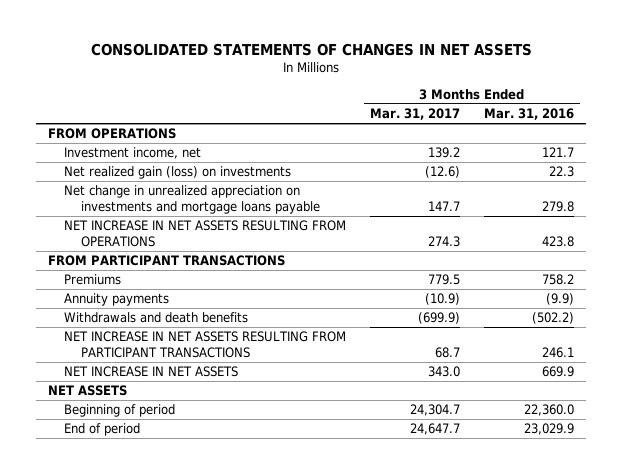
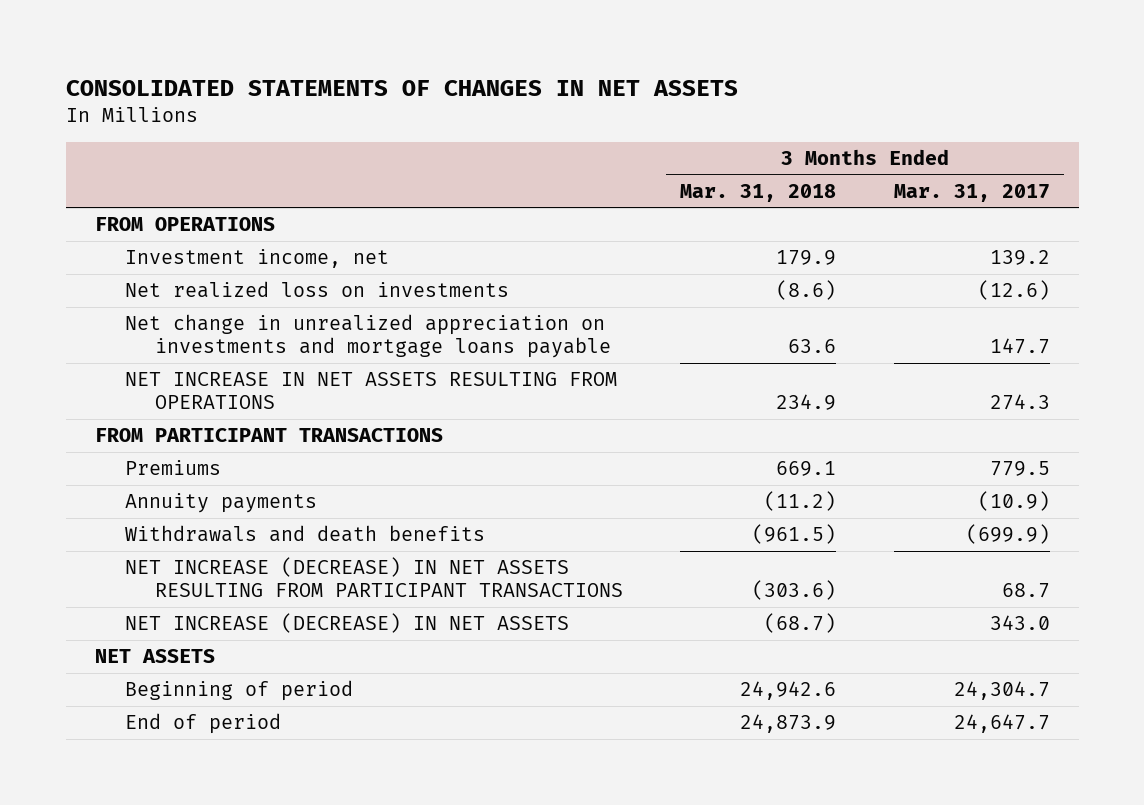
- | 3 Months Ended Mar. 31, 2017 | 3 Months Ended Mar. 31, 2016
+ | 3 Months Ended Mar. 31, 2018 | 3 Months Ended Mar. 31, 2017
- Net realized gain (loss) on investments | (12.6) | 22.3
+ Net realized loss on investments | (8.6) | (12.6)
- NET INCREASE IN NET ASSETS RESULTING FROM PARTICIPANT TRANSACTIONS | 68.7 | 246.1
- NET INCREASE IN NET ASSETS | 343.0 | 669.9
+ NET INCREASE (DECREASE) IN NET ASSETS RESULTING FROM PARTICIPANT TRANSACTIONS | (303.6) | 68.7
+ NET INCREASE (DECREASE) IN NET ASSETS | (68.7) | 343.0

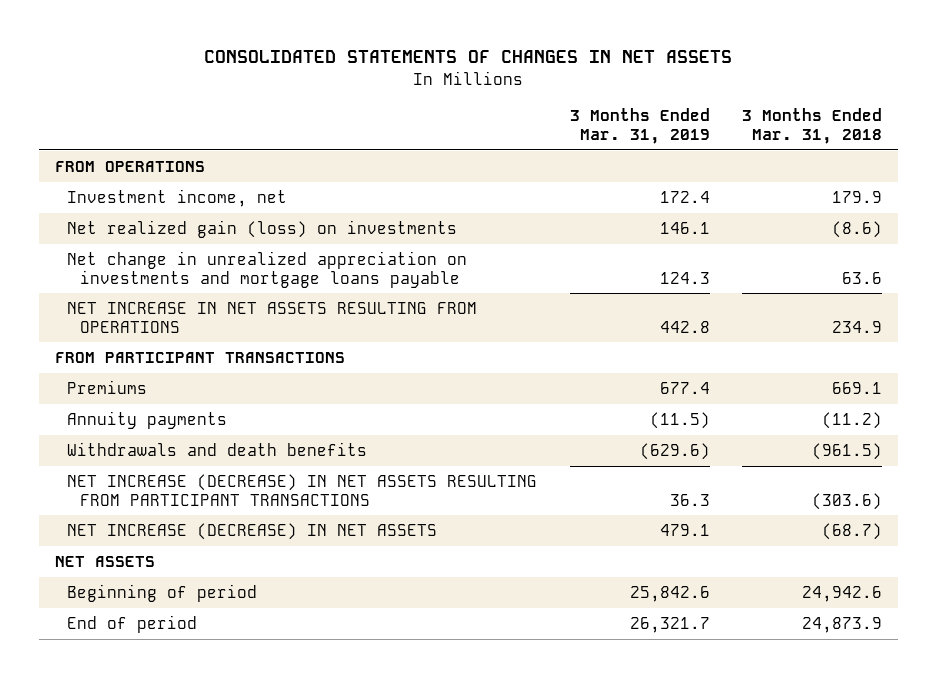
- | 3 Months Ended Mar. 31, 2018 | 3 Months Ended Mar. 31, 2017
+ | 3 Months Ended Mar. 31, 2019 | 3 Months Ended Mar. 31, 2018
- Net realized loss on investments | (8.6) | (12.6)
+ Net realized gain (loss) on investments | 146.1 | (8.6)

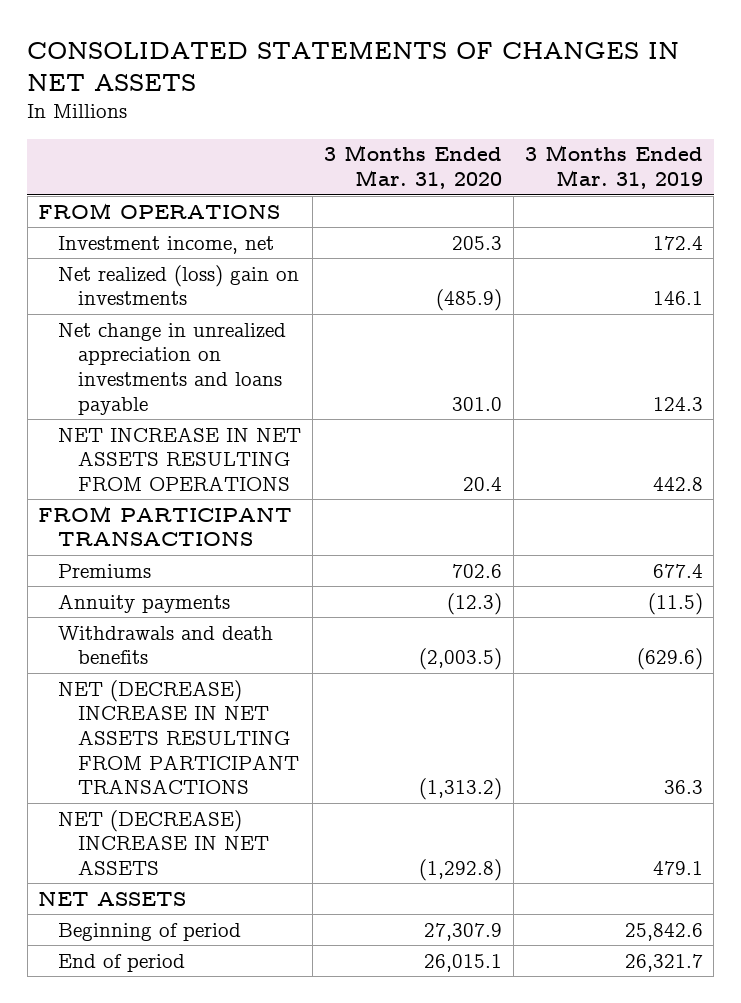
- | 3 Months Ended Mar. 31, 2019 | 3 Months Ended Mar. 31, 2018
+ | 3 Months Ended Mar. 31, 2020 | 3 Months Ended Mar. 31, 2019
- Net realized gain (loss) on investments | 146.1 | (8.6)
- Net change in unrealized appreciation on investments and mortgage loans payable | 124.3 | 63.6
+ Net realized (loss) gain on investments | (485.9) | 146.1
+ Net change in unrealized appreciation on investments and loans payable | 301.0 | 124.3
- NET INCREASE (DECREASE) IN NET ASSETS RESULTING FROM PARTICIPANT TRANSACTIONS | 36.3 | (303.6)
- NET INCREASE (DECREASE) IN NET ASSETS | 479.1 | (68.7)
+ NET (DECREASE) INCREASE IN NET ASSETS RESULTING FROM PARTICIPANT TRANSACTIONS | (1,313.2) | 36.3
+ NET (DECREASE) INCREASE IN NET ASSETS | (1,292.8) | 479.1

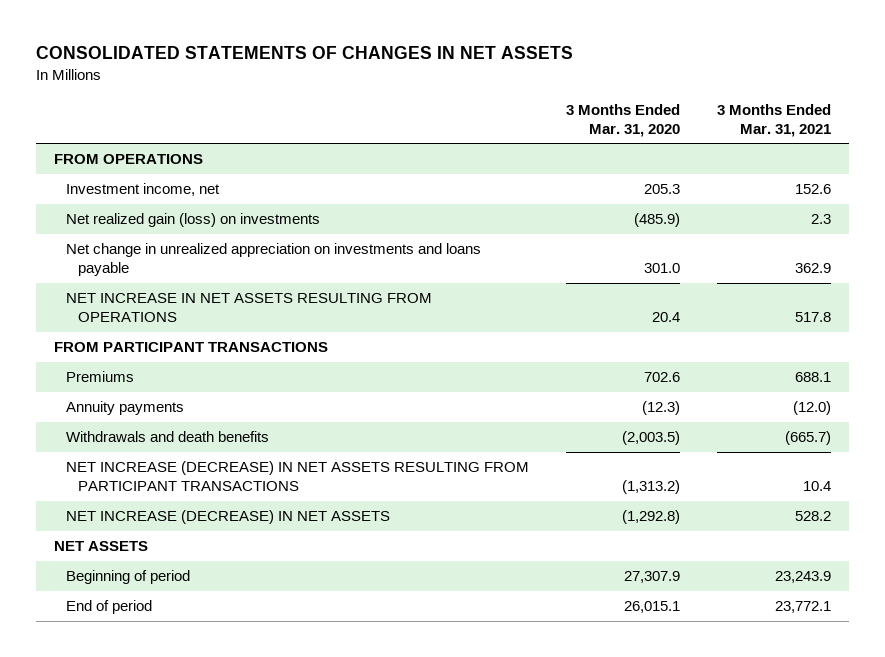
- | 3 Months Ended Mar. 31, 2020 | 3 Months Ended Mar. 31, 2019
+ | 3 Months Ended Mar. 31, 2020 | 3 Months Ended Mar. 31, 2021
- Net realized (loss) gain on investments | (485.9) | 146.1
+ Net realized gain (loss) on investments | (485.9) | 2.3
- NET (DECREASE) INCREASE IN NET ASSETS RESULTING FROM PARTICIPANT TRANSACTIONS | (1,313.2) | 36.3
- NET (DECREASE) INCREASE IN NET ASSETS | (1,292.8) | 479.1
+ NET INCREASE (DECREASE) IN NET ASSETS RESULTING FROM PARTICIPANT TRANSACTIONS | (1,313.2) | 10.4
+ NET INCREASE (DECREASE) IN NET ASSETS | (1,292.8) | 528.2

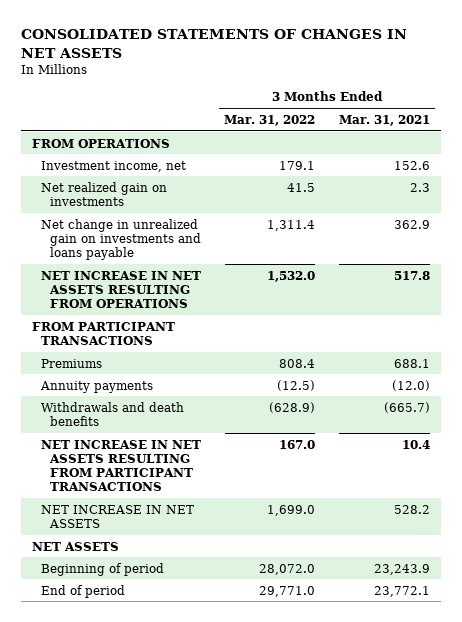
- | 3 Months Ended Mar. 31, 2020 | 3 Months Ended Mar. 31, 2021
+ | 3 Months Ended Mar. 31, 2022 | 3 Months Ended Mar. 31, 2021
- Net realized gain (loss) on investments | (485.9) | 2.3
- Net change in unrealized appreciation on investments and loans payable | 301.0 | 362.9
+ Net realized gain on investments | 41.5 | 2.3
+ Net change in unrealized gain on investments and loans payable | 1,311.4 | 362.9
- NET INCREASE (DECREASE) IN NET ASSETS RESULTING FROM PARTICIPANT TRANSACTIONS | (1,313.2) | 10.4
- NET INCREASE (DECREASE) IN NET ASSETS | (1,292.8) | 528.2
+ NET INCREASE IN NET ASSETS RESULTING FROM PARTICIPANT TRANSACTIONS | 167.0 | 10.4
+ NET INCREASE IN NET ASSETS | 1,699.0 | 528.2

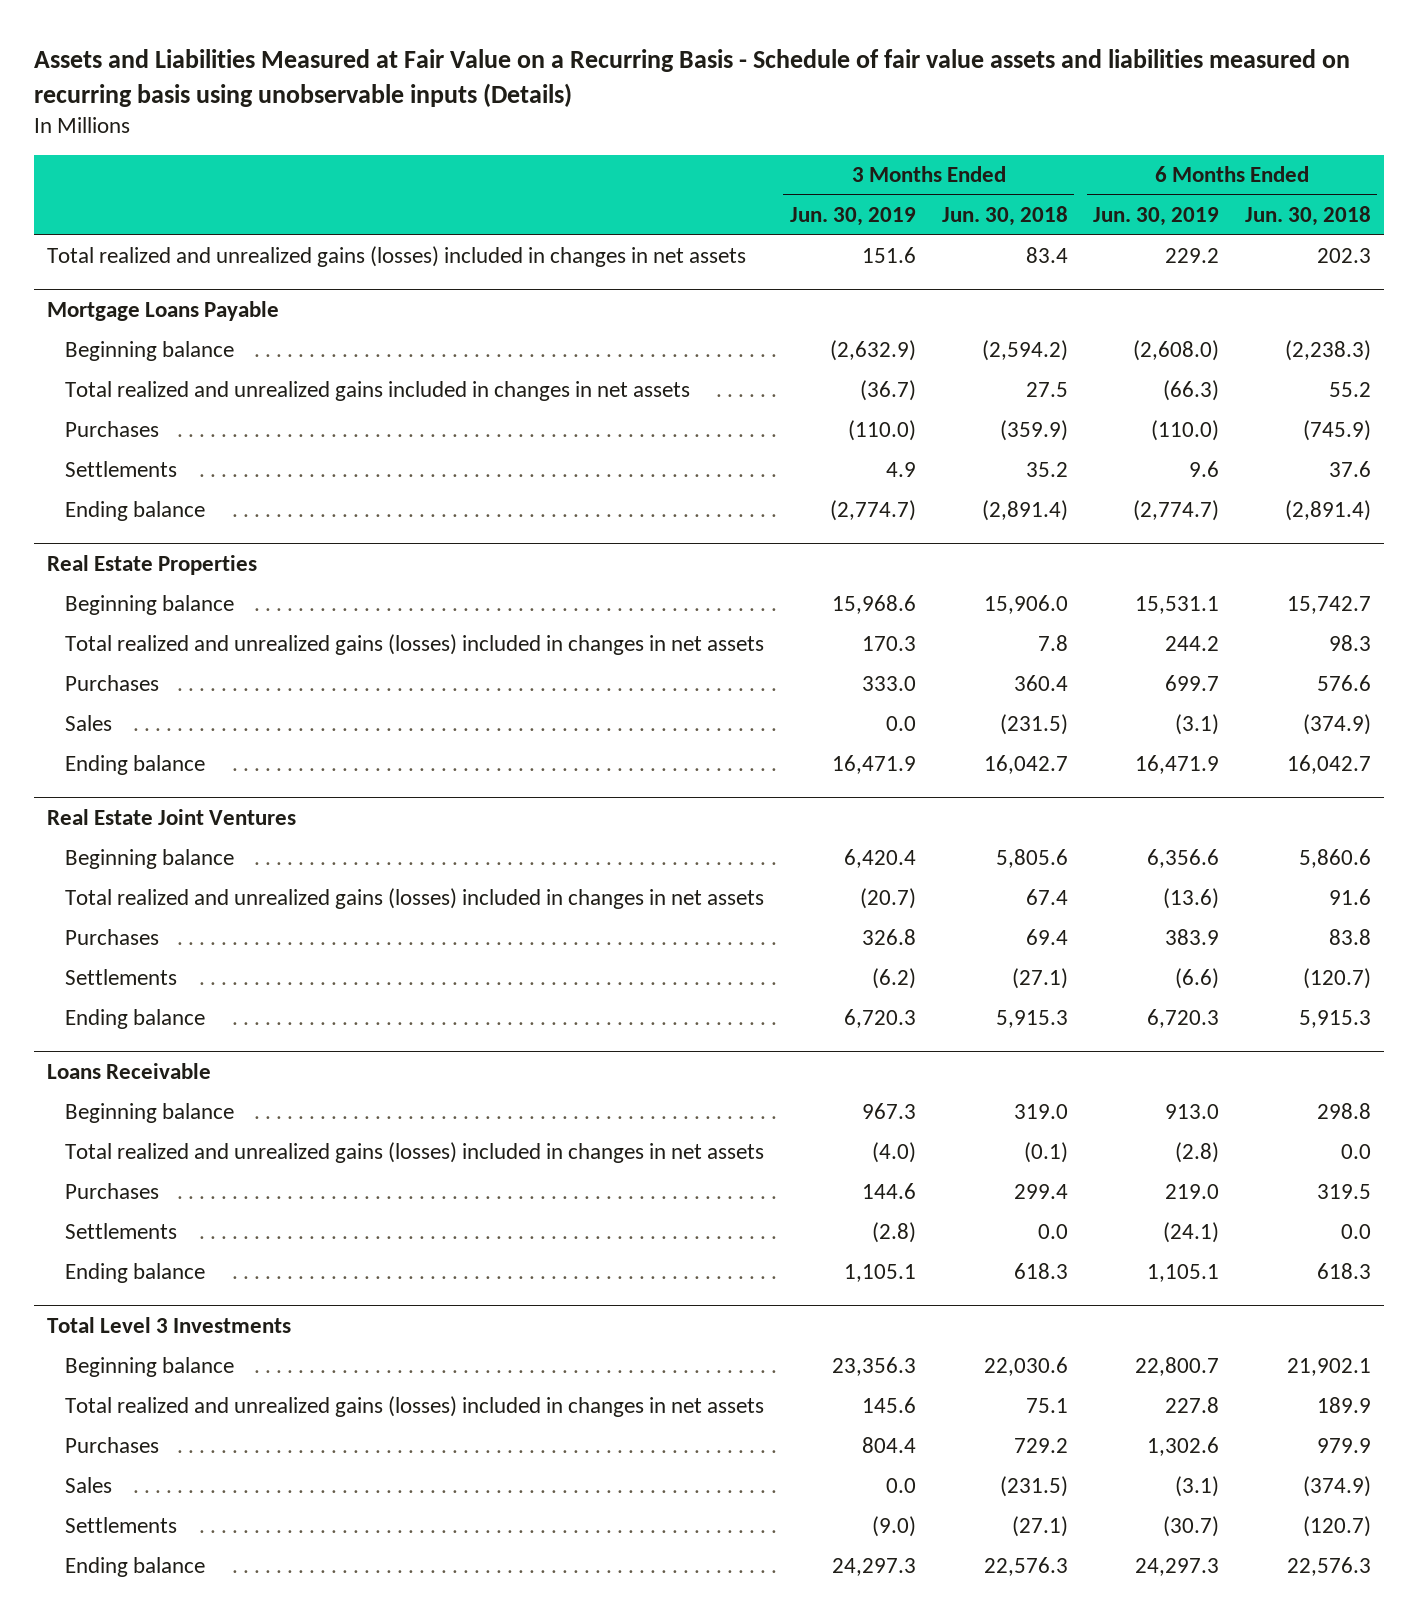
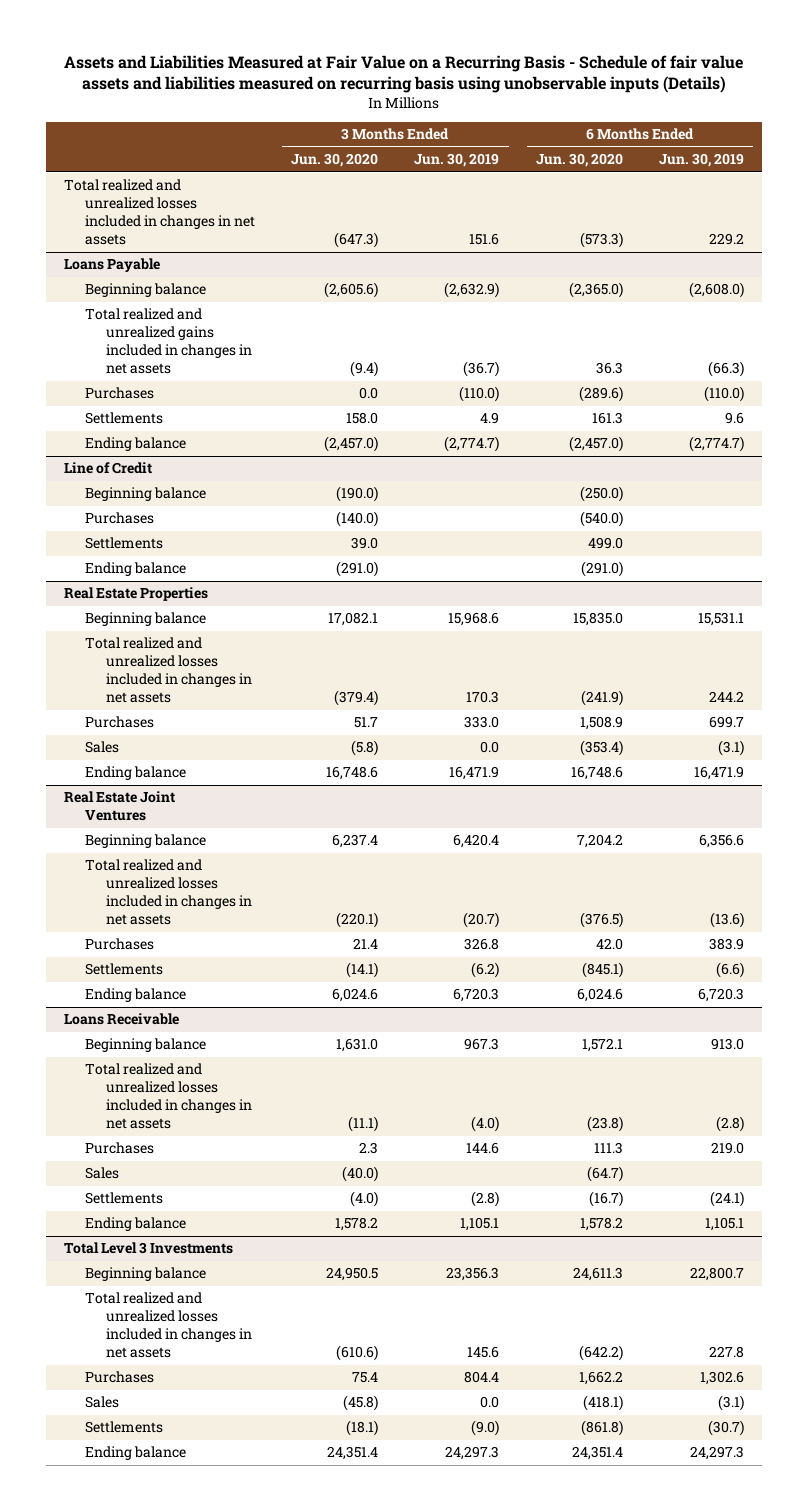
- | 3 Months Ended Jun. 30, 2019 | 3 Months Ended Jun. 30, 2018 | 6 Months Ended Jun. 30, 2019 | 6 Months Ended Jun. 30, 2018
+ | 3 Months Ended Jun. 30, 2020 | 3 Months Ended Jun. 30, 2019 | 6 Months Ended Jun. 30, 2020 | 6 Months Ended Jun. 30, 2019
- Total realized and unrealized gains (losses) included in changes in net assets | 151.6 | 83.4 | 229.2 | 202.3
- Mortgage Loans Payable
+ Total realized and unrealized losses included in changes in net assets | (647.3) | 151.6 | (573.3) | 229.2
+ Loans Payable
+ Line of Credit
+ Beginning balance | (190.0) | | (250.0) |
+ Purchases | (140.0) | | (540.0) |
+ Settlements | 39.0 | | 499.0 |
+ Ending balance | (291.0) | | (291.0) |
@ Real Estate Properties
- Total realized and unrealized gains (losses) included in changes in net assets | 170.3 | 7.8 | 244.2 | 98.3
+ Total realized and unrealized losses included in changes in net assets | (379.4) | 170.3 | (241.9) | 244.2
@ Real Estate Joint Ventures
- Total realized and unrealized gains (losses) included in changes in net assets | (20.7) | 67.4 | (13.6) | 91.6
+ Total realized and unrealized losses included in changes in net assets | (220.1) | (20.7) | (376.5) | (13.6)
@ Loans Receivable
- Total realized and unrealized gains (losses) included in changes in net assets | (4.0) | (0.1) | (2.8) | 0.0
+ Total realized and unrealized losses included in changes in net assets | (11.1) | (4.0) | (23.8) | (2.8)
+ Sales | (40.0) | | (64.7) |
@ Total Level 3 Investments
- Total realized and unrealized gains (losses) included in changes in net assets | 145.6 | 75.1 | 227.8 | 189.9
+ Total realized and unrealized losses included in changes in net assets | (610.6) | 145.6 | (642.2) | 227.8

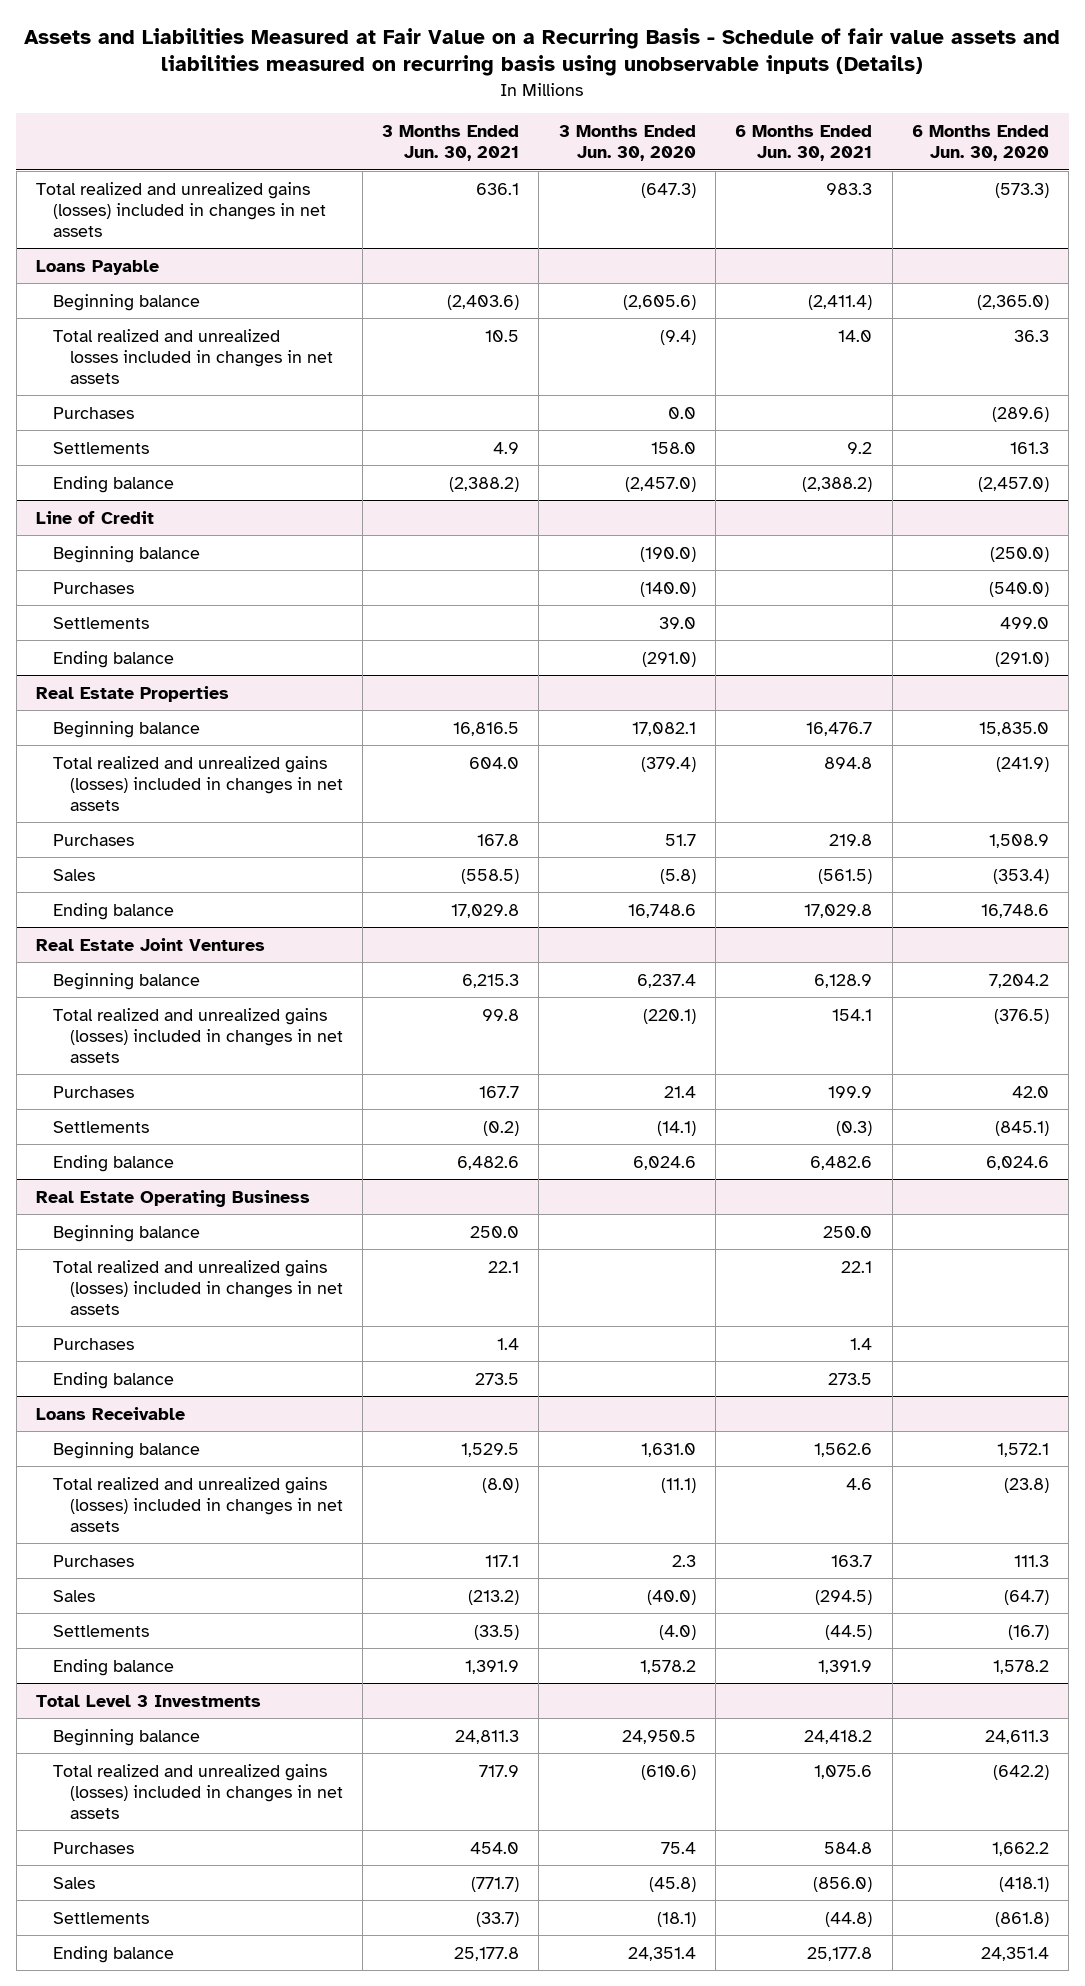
- | 3 Months Ended Jun. 30, 2020 | 3 Months Ended Jun. 30, 2019 | 6 Months Ended Jun. 30, 2020 | 6 Months Ended Jun. 30, 2019
+ | 3 Months Ended Jun. 30, 2021 | 3 Months Ended Jun. 30, 2020 | 6 Months Ended Jun. 30, 2021 | 6 Months Ended Jun. 30, 2020
- Total realized and unrealized losses included in changes in net assets | (647.3) | 151.6 | (573.3) | 229.2
+ Total realized and unrealized gains (losses) included in changes in net assets | 636.1 | (647.3) | 983.3 | (573.3)
@ Loans Payable
- Total realized and unrealized gains included in changes in net assets | (9.4) | (36.7) | 36.3 | (66.3)
+ Total realized and unrealized losses included in changes in net assets | 10.5 | (9.4) | 14.0 | 36.3
@ Real Estate Properties
- Total realized and unrealized losses included in changes in net assets | (379.4) | 170.3 | (241.9) | 244.2
+ Total realized and unrealized gains (losses) included in changes in net assets | 604.0 | (379.4) | 894.8 | (241.9)
@ Real Estate Joint Ventures
- Total realized and unrealized losses included in changes in net assets | (220.1) | (20.7) | (376.5) | (13.6)
+ Total realized and unrealized gains (losses) included in changes in net assets | 99.8 | (220.1) | 154.1 | (376.5)
+ Real Estate Operating Business
+ Beginning balance | 250.0 | | 250.0 |
+ Total realized and unrealized gains (losses) included in changes in net assets | 22.1 | | 22.1 |
+ Purchases | 1.4 | | 1.4 |
+ Ending balance | 273.5 | | 273.5 |
@ Loans Receivable
- Total realized and unrealized losses included in changes in net assets | (11.1) | (4.0) | (23.8) | (2.8)
+ Total realized and unrealized gains (losses) included in changes in net assets | (8.0) | (11.1) | 4.6 | (23.8)
@ Total Level 3 Investments
- Total realized and unrealized losses included in changes in net assets | (610.6) | 145.6 | (642.2) | 227.8
+ Total realized and unrealized gains (losses) included in changes in net assets | 717.9 | (610.6) | 1,075.6 | (642.2)

